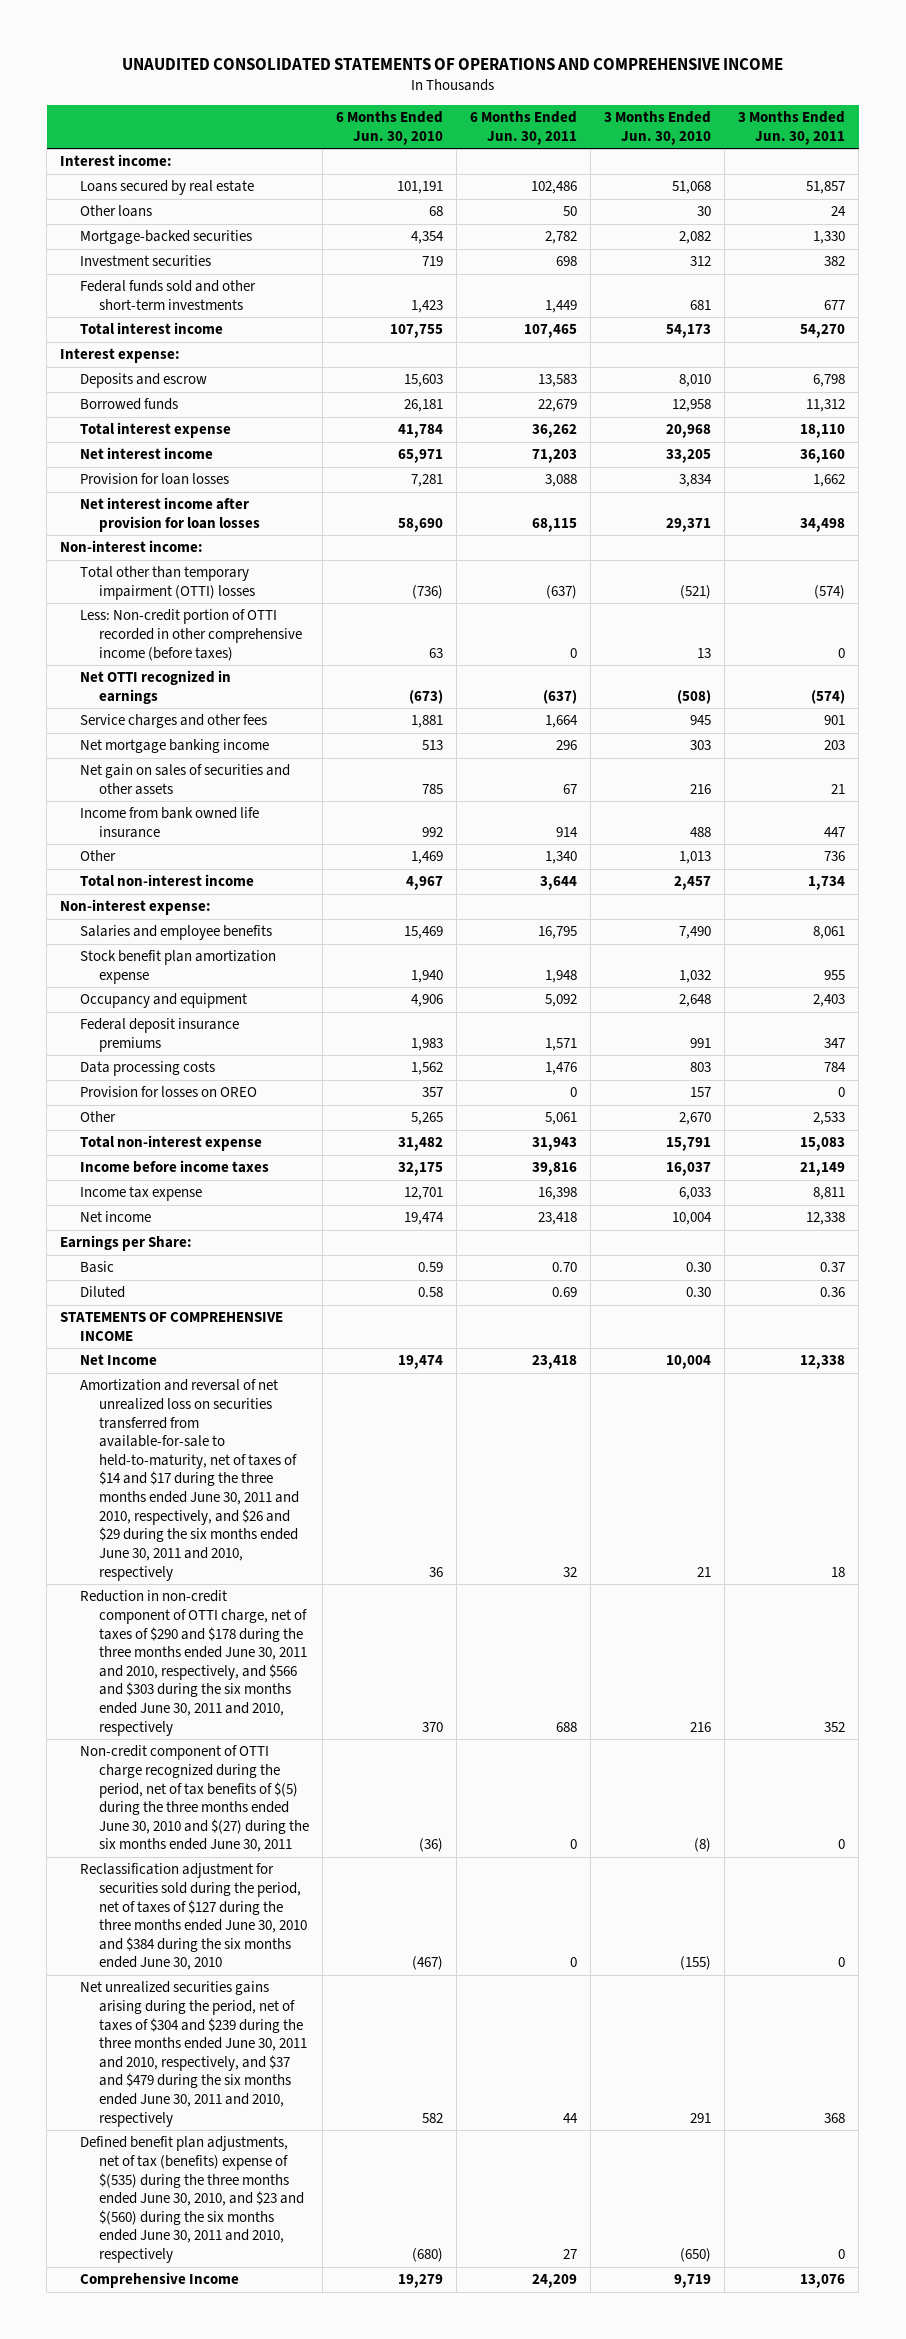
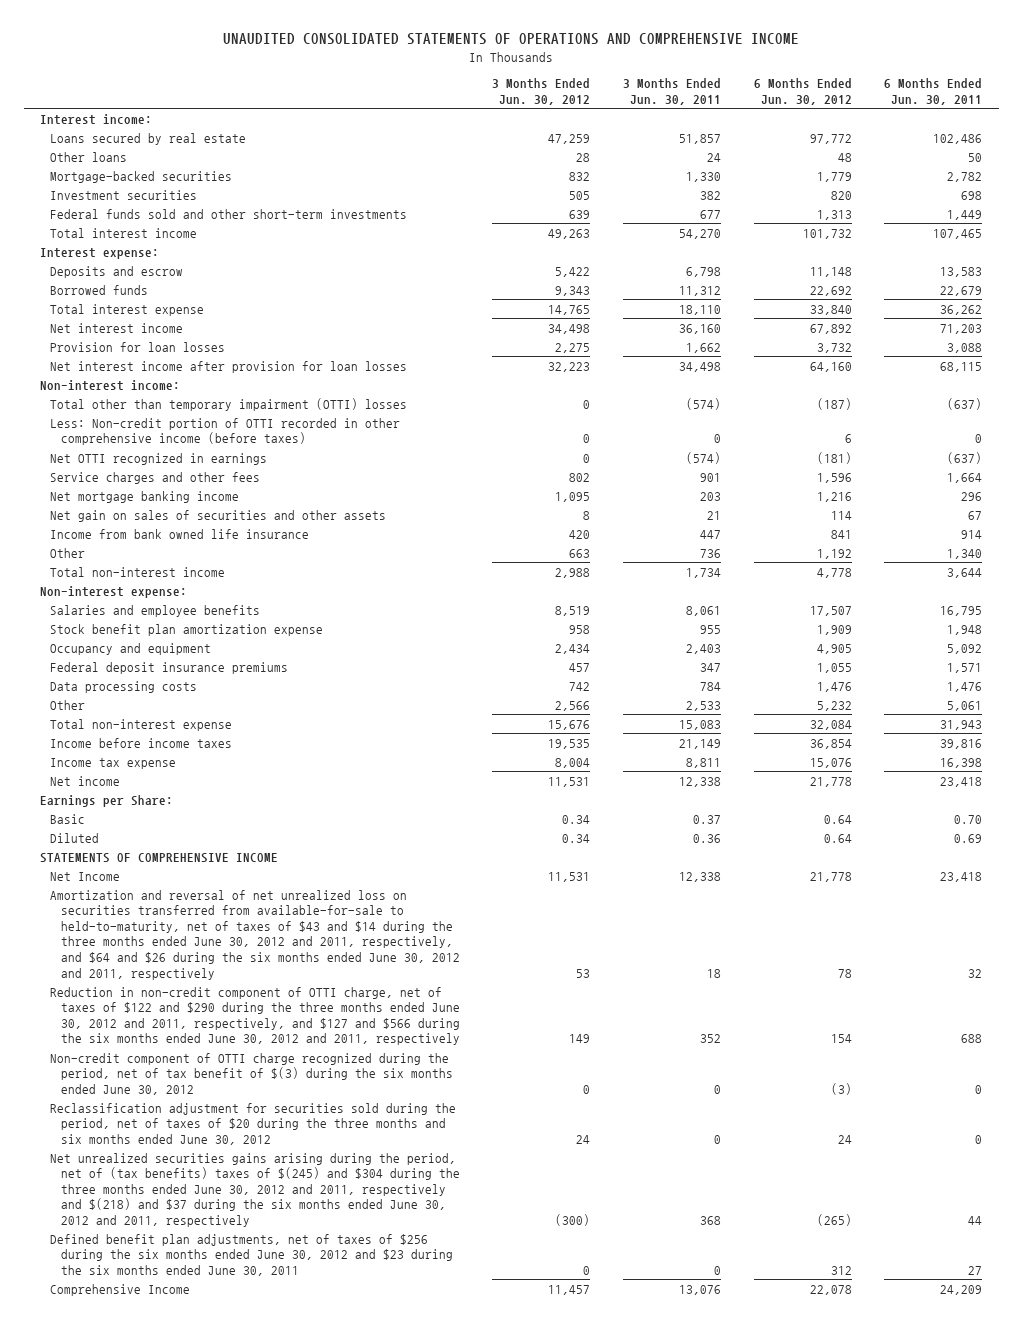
- | 6 Months Ended Jun. 30, 2010 | 6 Months Ended Jun. 30, 2011 | 3 Months Ended Jun. 30, 2010 | 3 Months Ended Jun. 30, 2011
+ | 3 Months Ended Jun. 30, 2012 | 3 Months Ended Jun. 30, 2011 | 6 Months Ended Jun. 30, 2012 | 6 Months Ended Jun. 30, 2011
- Provision for losses on OREO | 357 | 0 | 157 | 0
- Amortization and reversal of net unrealized loss on securities transferred from available-for-sale to held-to-maturity, net of taxes of $14 and $17 during the three months ended June 30, 2011 and 2010, respectively, and $26 and $29 during the six months ended June 30, 2011 and 2010, respectively | 36 | 32 | 21 | 18
- Reduction in non-credit component of OTTI charge, net of taxes of $290 and $178 during the three months ended June 30, 2011 and 2010, respectively, and $566 and $303 during the six months ended June 30, 2011 and 2010, respectively | 370 | 688 | 216 | 352
- Non-credit component of OTTI charge recognized during the period, net of tax benefits of $(5) during the three months ended June 30, 2010 and $(27) during the six months ended June 30, 2011 | (36) | 0 | (8) | 0
- Reclassification adjustment for securities sold during the period, net of taxes of $127 during the three months ended June 30, 2010 and $384 during the six months ended June 30, 2010 | (467) | 0 | (155) | 0
- Net unrealized securities gains arising during the period, net of taxes of $304 and $239 during the three months ended June 30, 2011 and 2010, respectively, and $37 and $479 during the six months ended June 30, 2011 and 2010, respectively | 582 | 44 | 291 | 368
- Defined benefit plan adjustments, net of tax (benefits) expense of $(535) during the three months ended June 30, 2010, and $23 and $(560) during the six months ended June 30, 2011 and 2010, respectively | (680) | 27 | (650) | 0
+ Amortization and reversal of net unrealized loss on securities transferred from available-for-sale to held-to-maturity, net of taxes of $43 and $14 during the three months ended June 30, 2012 and 2011, respectively, and $64 and $26 during the six months ended June 30, 2012 and 2011, respectively | 53 | 18 | 78 | 32
+ Reduction in non-credit component of OTTI charge, net of taxes of $122 and $290 during the three months ended June 30, 2012 and 2011, respectively, and $127 and $566 during the six months ended June 30, 2012 and 2011, respectively | 149 | 352 | 154 | 688
+ Non-credit component of OTTI charge recognized during the period, net of tax benefit of $(3) during the six months ended June 30, 2012 | 0 | 0 | (3) | 0
+ Reclassification adjustment for securities sold during the period, net of taxes of $20 during the three months and six months ended June 30, 2012 | 24 | 0 | 24 | 0
+ Net unrealized securities gains arising during the period, net of (tax benefits) taxes of $(245) and $304 during the three months ended June 30, 2012 and 2011, respectively and $(218) and $37 during the six months ended June 30, 2012 and 2011, respectively | (300) | 368 | (265) | 44
+ Defined benefit plan adjustments, net of taxes of $256 during the six months ended June 30, 2012 and $23 during the six months ended June 30, 2011 | 0 | 0 | 312 | 27

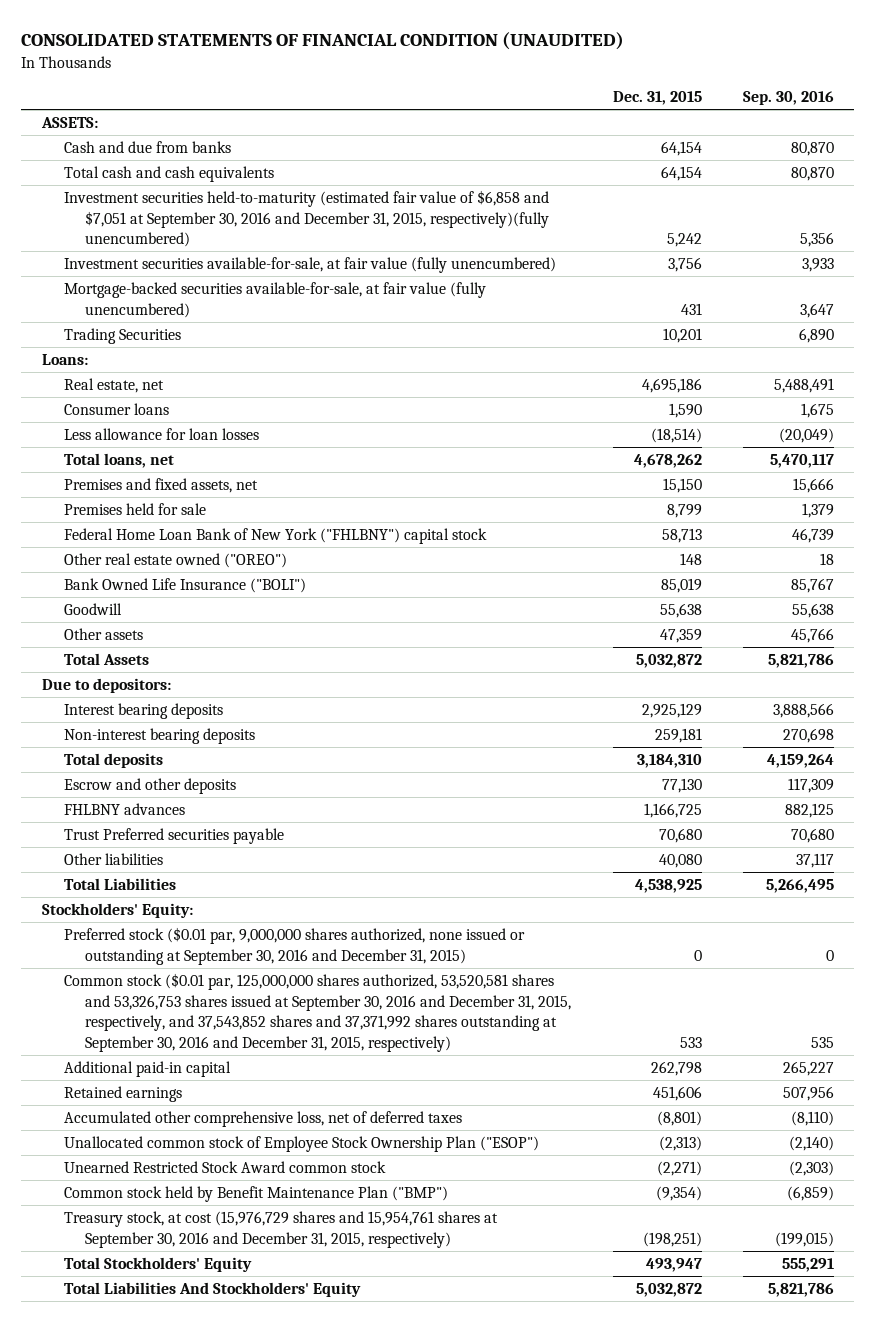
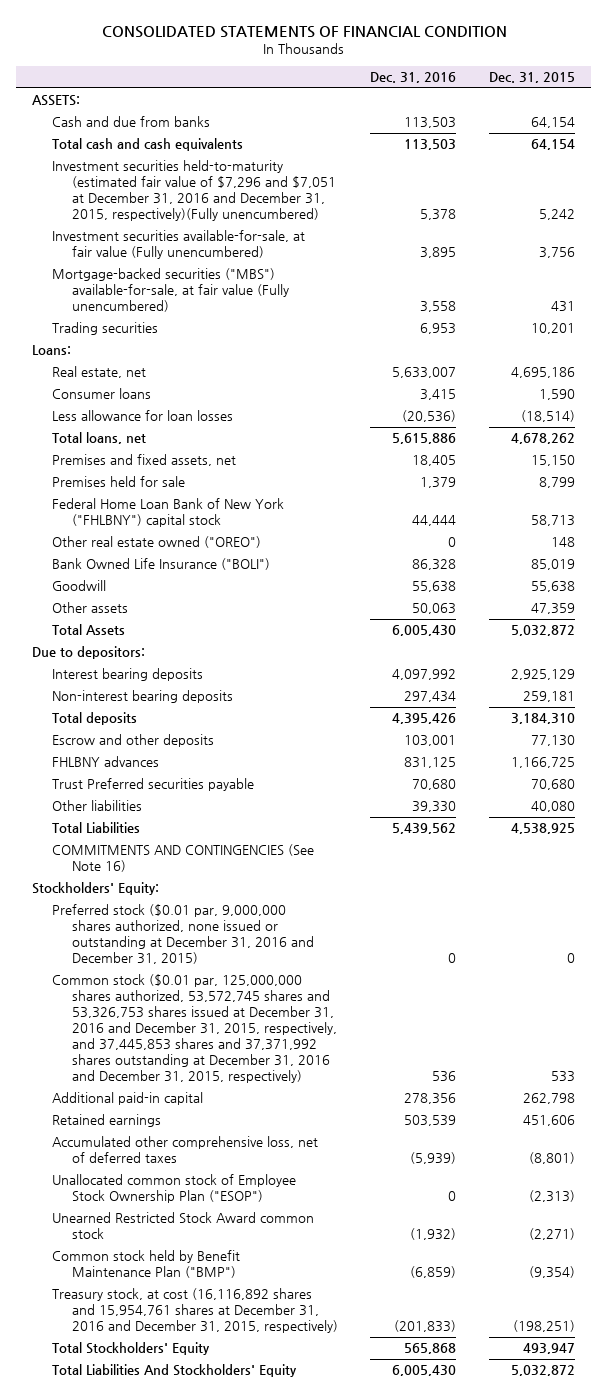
- CONSOLIDATED STATEMENTS OF FINANCIAL CONDITION (UNAUDITED)
+ CONSOLIDATED STATEMENTS OF FINANCIAL CONDITION
- | Dec. 31, 2015 | Sep. 30, 2016
+ | Dec. 31, 2016 | Dec. 31, 2015
- Investment securities held-to-maturity (estimated fair value of $6,858 and $7,051 at September 30, 2016 and December 31, 2015, respectively)(fully unencumbered) | 5,242 | 5,356
- Investment securities available-for-sale, at fair value (fully unencumbered) | 3,756 | 3,933
- Mortgage-backed securities available-for-sale, at fair value (fully unencumbered) | 431 | 3,647
- Trading Securities | 10,201 | 6,890
+ Investment securities held-to-maturity (estimated fair value of $7,296 and $7,051 at December 31, 2016 and December 31, 2015, respectively)(Fully unencumbered) | 5,378 | 5,242
+ Investment securities available-for-sale, at fair value (Fully unencumbered) | 3,895 | 3,756
+ Mortgage-backed securities ("MBS") available-for-sale, at fair value (Fully unencumbered) | 3,558 | 431
+ Trading securities | 6,953 | 10,201
+ COMMITMENTS AND CONTINGENCIES (See Note 16)
- Preferred stock ($0.01 par, 9,000,000 shares authorized, none issued or outstanding at September 30, 2016 and December 31, 2015) | 0 | 0
- Common stock ($0.01 par, 125,000,000 shares authorized, 53,520,581 shares and 53,326,753 shares issued at September 30, 2016 and December 31, 2015, respectively, and 37,543,852 shares and 37,371,992 shares outstanding at September 30, 2016 and December 31, 2015, respectively) | 533 | 535
+ Preferred stock ($0.01 par, 9,000,000 shares authorized, none issued or outstanding at December 31, 2016 and December 31, 2015) | 0 | 0
+ Common stock ($0.01 par, 125,000,000 shares authorized, 53,572,745 shares and 53,326,753 shares issued at December 31, 2016 and December 31, 2015, respectively, and 37,445,853 shares and 37,371,992 shares outstanding at December 31, 2016 and December 31, 2015, respectively) | 536 | 533
- Treasury stock, at cost (15,976,729 shares and 15,954,761 shares at September 30, 2016 and December 31, 2015, respectively) | (198,251) | (199,015)
+ Treasury stock, at cost (16,116,892 shares and 15,954,761 shares at December 31, 2016 and December 31, 2015, respectively) | (201,833) | (198,251)

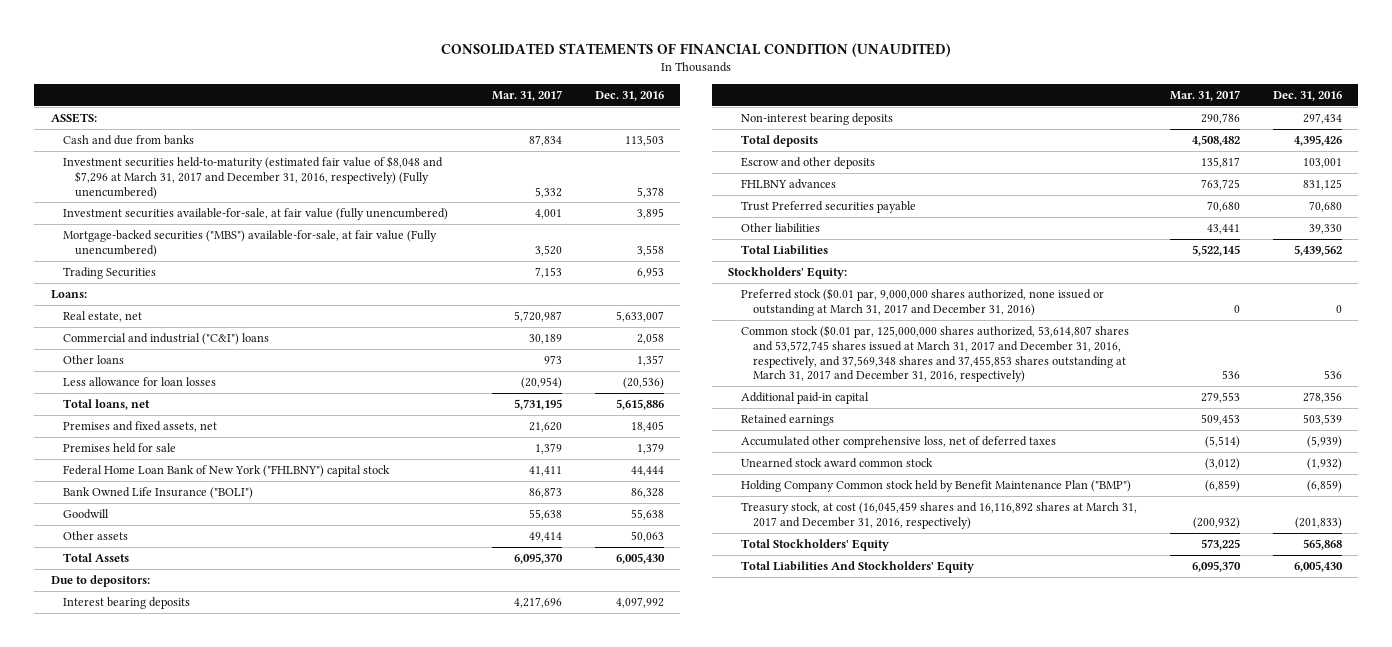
- CONSOLIDATED STATEMENTS OF FINANCIAL CONDITION
+ CONSOLIDATED STATEMENTS OF FINANCIAL CONDITION (UNAUDITED)
- | Dec. 31, 2016 | Dec. 31, 2015
+ | Mar. 31, 2017 | Dec. 31, 2016
- Total cash and cash equivalents | 113,503 | 64,154
- Investment securities held-to-maturity (estimated fair value of $7,296 and $7,051 at December 31, 2016 and December 31, 2015, respectively)(Fully unencumbered) | 5,378 | 5,242
- Investment securities available-for-sale, at fair value (Fully unencumbered) | 3,895 | 3,756
+ Investment securities held-to-maturity (estimated fair value of $8,048 and $7,296 at March 31, 2017 and December 31, 2016, respectively) (Fully unencumbered) | 5,332 | 5,378
+ Investment securities available-for-sale, at fair value (fully unencumbered) | 4,001 | 3,895
- Trading securities | 6,953 | 10,201
+ Trading Securities | 7,153 | 6,953
- Consumer loans | 3,415 | 1,590
+ Commercial and industrial ("C&I") loans | 30,189 | 2,058
+ Other loans | 973 | 1,357
- Other real estate owned ("OREO") | 0 | 148
- COMMITMENTS AND CONTINGENCIES (See Note 16)
- Preferred stock ($0.01 par, 9,000,000 shares authorized, none issued or outstanding at December 31, 2016 and December 31, 2015) | 0 | 0
- Common stock ($0.01 par, 125,000,000 shares authorized, 53,572,745 shares and 53,326,753 shares issued at December 31, 2016 and December 31, 2015, respectively, and 37,445,853 shares and 37,371,992 shares outstanding at December 31, 2016 and December 31, 2015, respectively) | 536 | 533
+ Preferred stock ($0.01 par, 9,000,000 shares authorized, none issued or outstanding at March 31, 2017 and December 31, 2016) | 0 | 0
+ Common stock ($0.01 par, 125,000,000 shares authorized, 53,614,807 shares and 53,572,745 shares issued at March 31, 2017 and December 31, 2016, respectively, and 37,569,348 shares and 37,455,853 shares outstanding at March 31, 2017 and December 31, 2016, respectively) | 536 | 536
- Unallocated common stock of Employee Stock Ownership Plan ("ESOP") | 0 | (2,313)
- Unearned Restricted Stock Award common stock | (1,932) | (2,271)
- Common stock held by Benefit Maintenance Plan ("BMP") | (6,859) | (9,354)
- Treasury stock, at cost (16,116,892 shares and 15,954,761 shares at December 31, 2016 and December 31, 2015, respectively) | (201,833) | (198,251)
+ Unearned stock award common stock | (3,012) | (1,932)
+ Holding Company Common stock held by Benefit Maintenance Plan ("BMP") | (6,859) | (6,859)
+ Treasury stock, at cost (16,045,459 shares and 16,116,892 shares at March 31, 2017 and December 31, 2016, respectively) | (200,932) | (201,833)

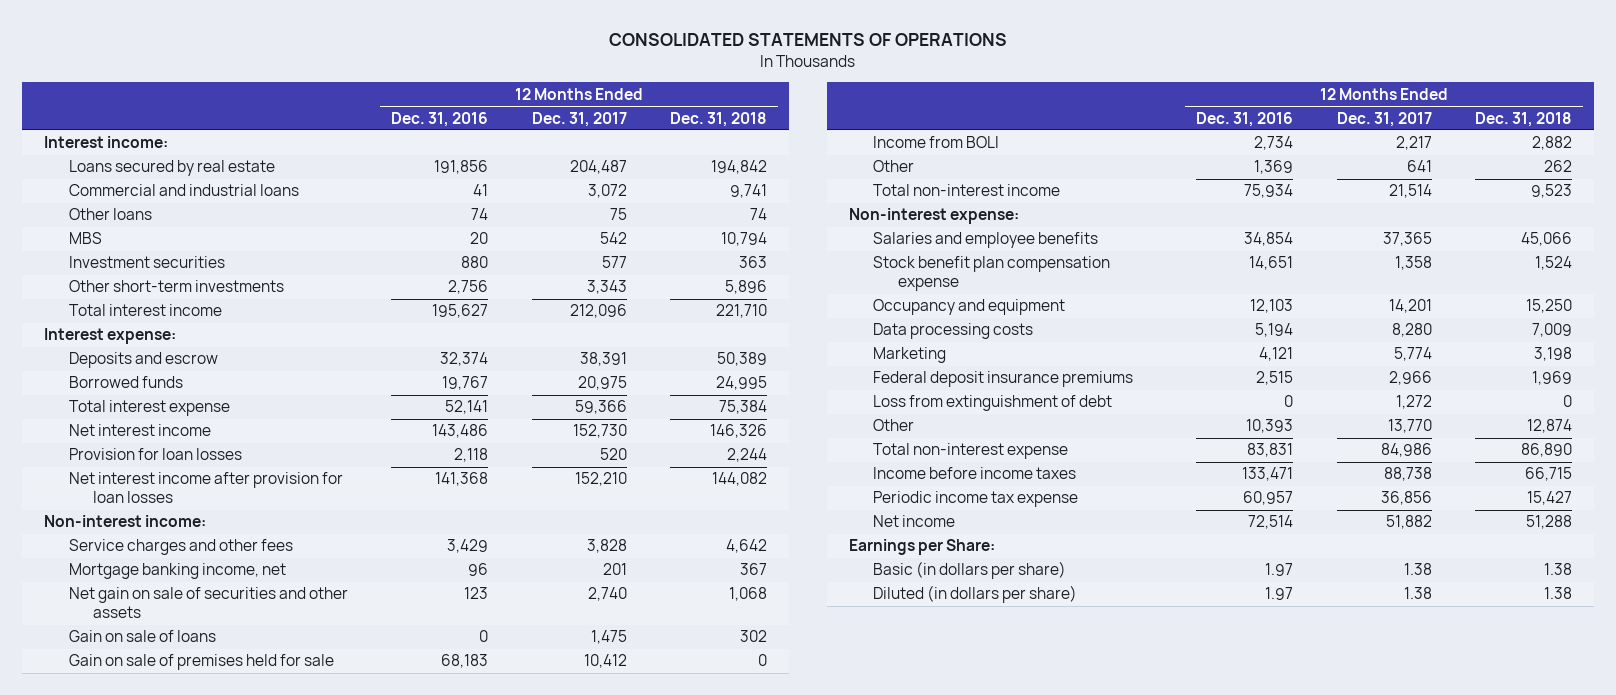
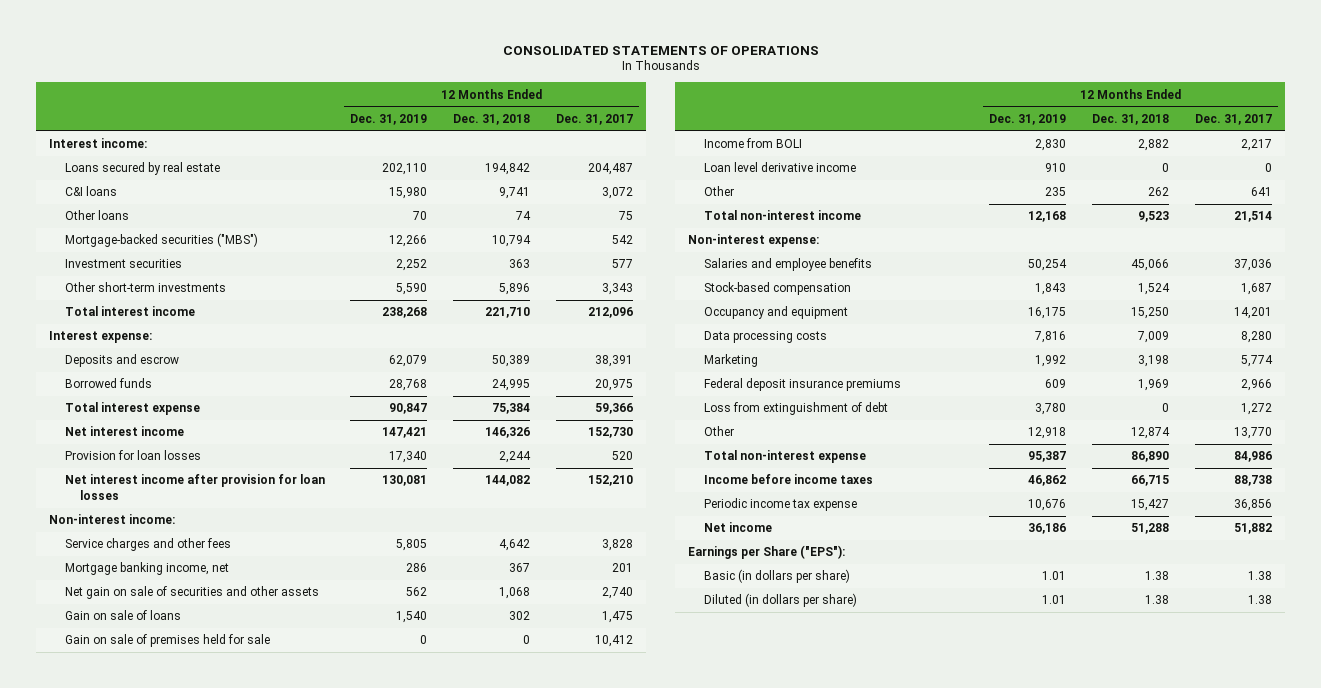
- | 12 Months Ended Dec. 31, 2016 | 12 Months Ended Dec. 31, 2017 | 12 Months Ended Dec. 31, 2018
+ | 12 Months Ended Dec. 31, 2019 | 12 Months Ended Dec. 31, 2018 | 12 Months Ended Dec. 31, 2017
- Commercial and industrial loans | 41 | 3,072 | 9,741
+ C&I loans | 15,980 | 9,741 | 3,072
- MBS | 20 | 542 | 10,794
+ Mortgage-backed securities ("MBS") | 12,266 | 10,794 | 542
+ Loan level derivative income | 910 | 0 | 0
- Salaries and employee benefits | 34,854 | 37,365 | 45,066
- Stock benefit plan compensation expense | 14,651 | 1,358 | 1,524
+ Salaries and employee benefits | 50,254 | 45,066 | 37,036
+ Stock-based compensation | 1,843 | 1,524 | 1,687
- Earnings per Share:
+ Earnings per Share ("EPS"):

